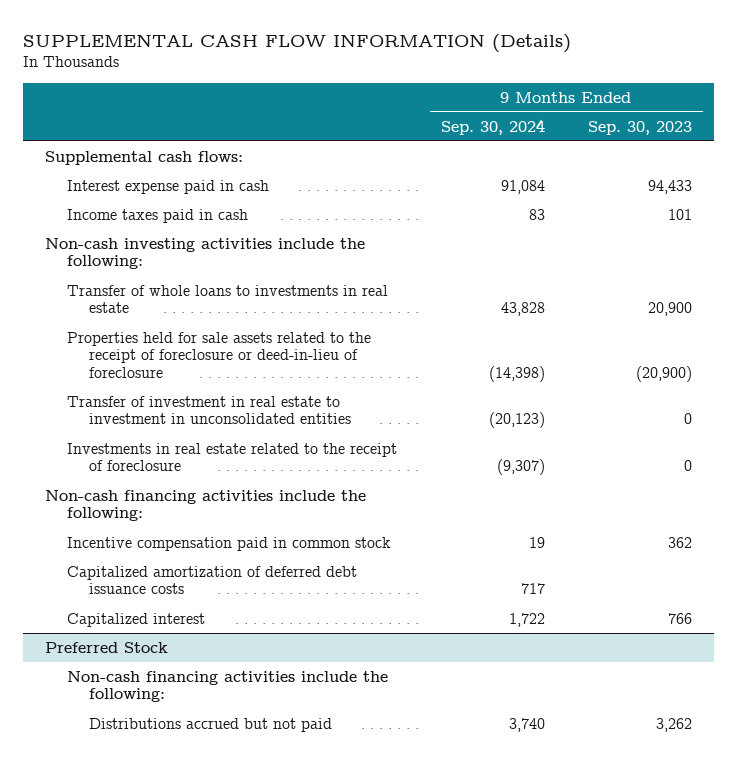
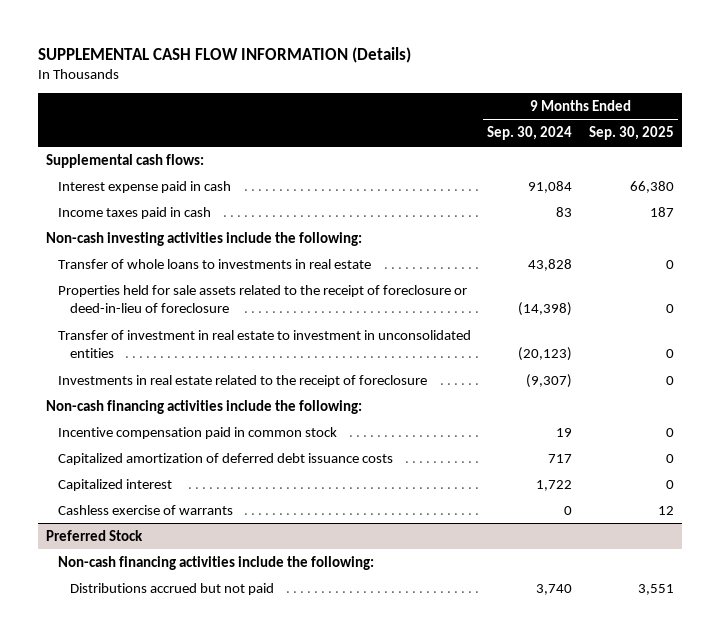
- | 9 Months Ended Sep. 30, 2024 | 9 Months Ended Sep. 30, 2023
+ | 9 Months Ended Sep. 30, 2024 | 9 Months Ended Sep. 30, 2025
+ Cashless exercise of warrants | 0 | 12

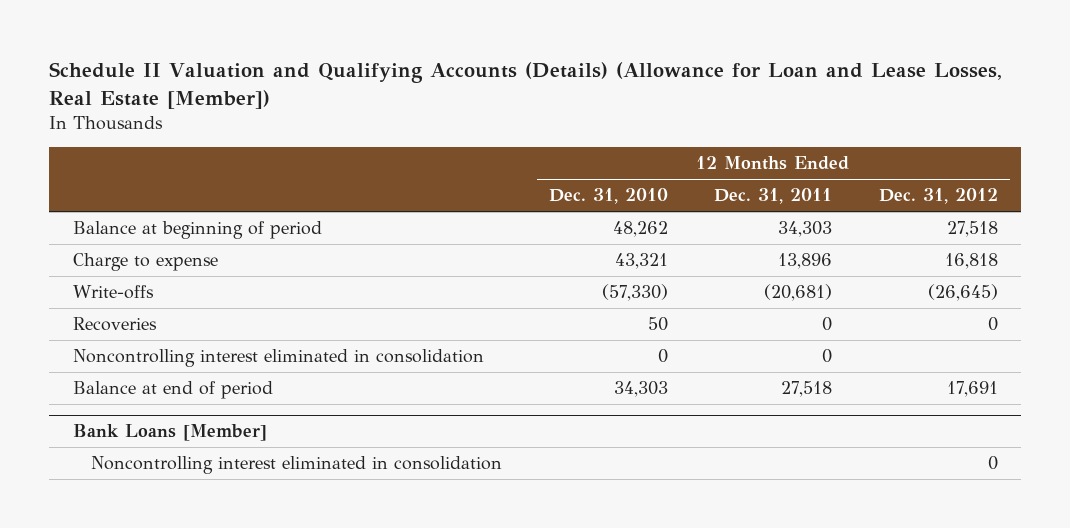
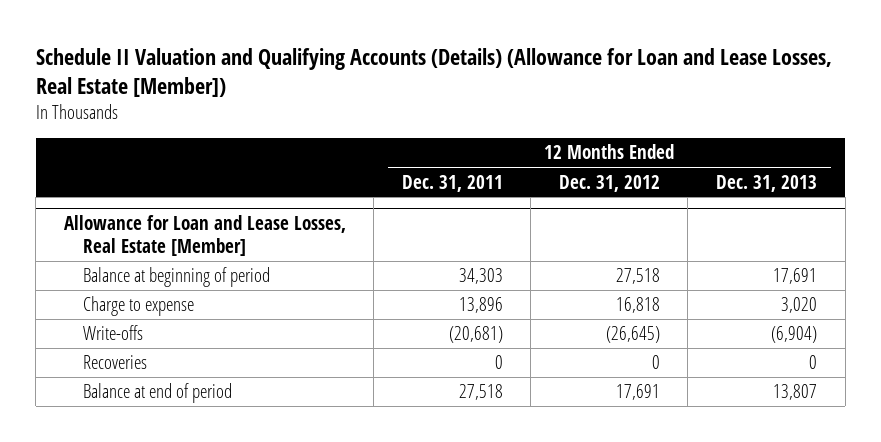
- | 12 Months Ended Dec. 31, 2010 | 12 Months Ended Dec. 31, 2011 | 12 Months Ended Dec. 31, 2012
+ | 12 Months Ended Dec. 31, 2011 | 12 Months Ended Dec. 31, 2012 | 12 Months Ended Dec. 31, 2013
+ Allowance for Loan and Lease Losses, Real Estate [Member]
- Noncontrolling interest eliminated in consolidation | 0 | 0 |
- Bank Loans [Member]
- Noncontrolling interest eliminated in consolidation | | | 0

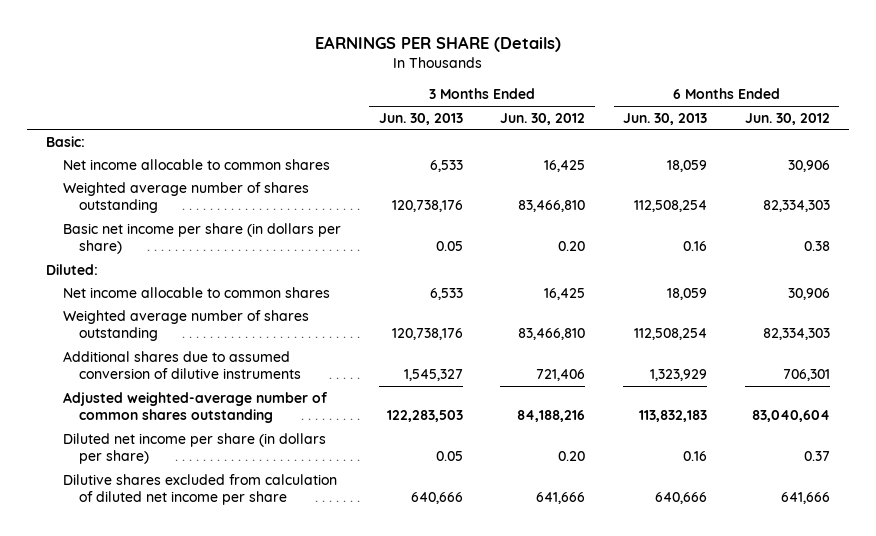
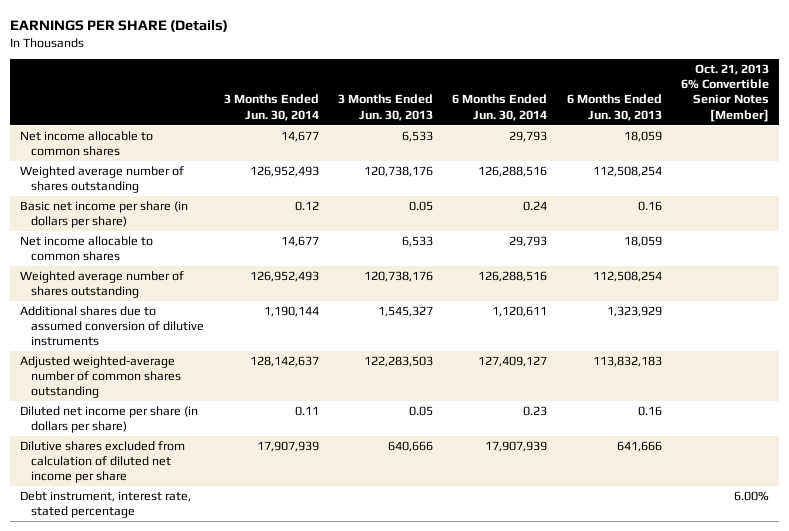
- | 3 Months Ended Jun. 30, 2013 | 3 Months Ended Jun. 30, 2012 | 6 Months Ended Jun. 30, 2013 | 6 Months Ended Jun. 30, 2012
+ | 3 Months Ended Jun. 30, 2014 | 3 Months Ended Jun. 30, 2013 | 6 Months Ended Jun. 30, 2014 | 6 Months Ended Jun. 30, 2013 | Oct. 21, 2013 6% Convertible Senior Notes [Member]
- Basic:
- Diluted:
- Dilutive shares excluded from calculation of diluted net income per share | 640,666 | 641,666 | 640,666 | 641,666
+ Dilutive shares excluded from calculation of diluted net income per share | 17,907,939 | 640,666 | 17,907,939 | 641,666 |
+ Debt instrument, interest rate, stated percentage | | | | | 6.00%

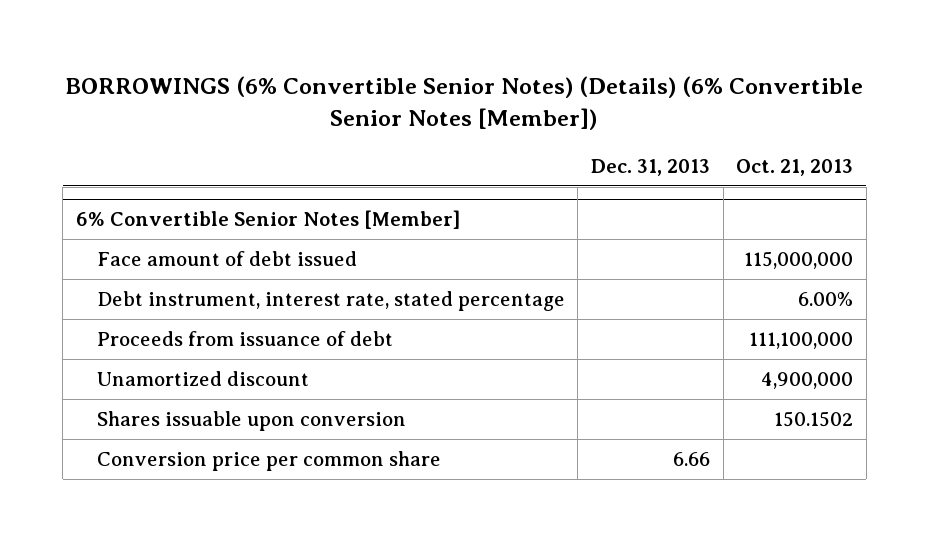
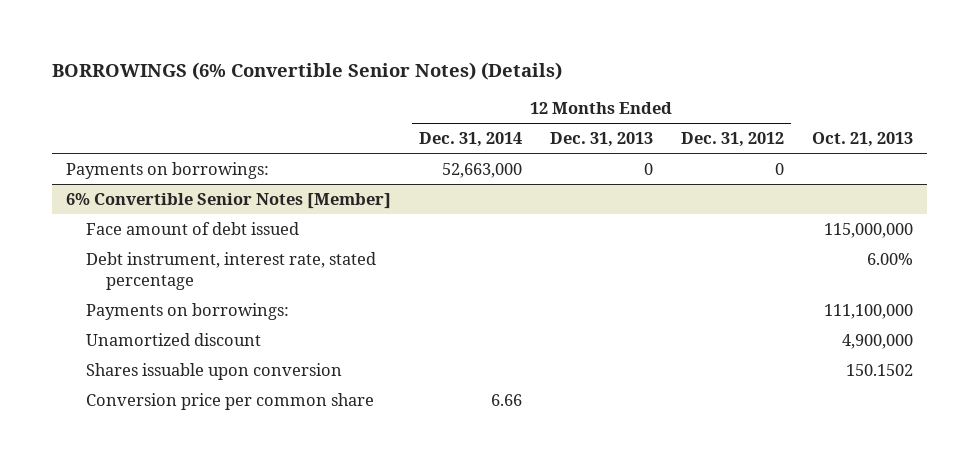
- BORROWINGS (6% Convertible Senior Notes) (Details) (6% Convertible Senior Notes [Member])
+ BORROWINGS (6% Convertible Senior Notes) (Details)
- | Dec. 31, 2013 | Oct. 21, 2013
+ | 12 Months Ended Dec. 31, 2014 | 12 Months Ended Dec. 31, 2013 | 12 Months Ended Dec. 31, 2012 | Oct. 21, 2013
+ Payments on borrowings: | 52,663,000 | 0 | 0 |
@ 6% Convertible Senior Notes [Member]
- Proceeds from issuance of debt | | 111,100,000
+ Payments on borrowings: | | | | 111,100,000

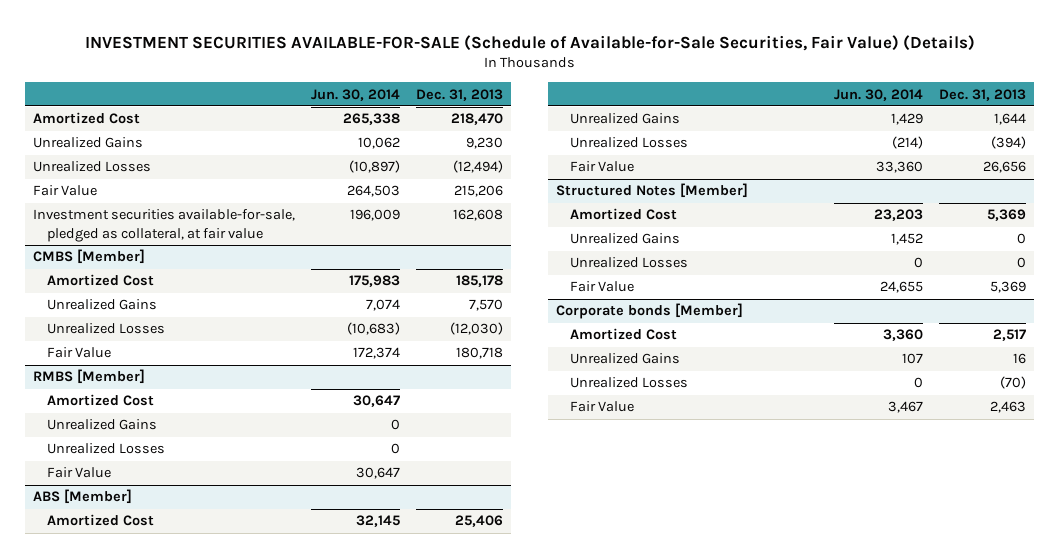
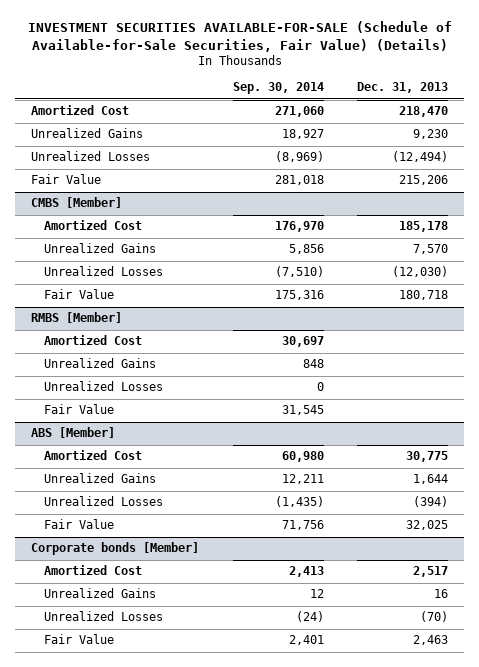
- | Jun. 30, 2014 | Dec. 31, 2013
+ | Sep. 30, 2014 | Dec. 31, 2013
- Investment securities available-for-sale, pledged as collateral, at fair value | 196,009 | 162,608
@ ABS [Member]
- Amortized Cost | 32,145 | 25,406
+ Amortized Cost | 60,980 | 30,775
- Fair Value | 33,360 | 26,656
- Structured Notes [Member]
- Amortized Cost | 23,203 | 5,369
- Unrealized Gains | 1,452 | 0
- Unrealized Losses | 0 | 0
- Fair Value | 24,655 | 5,369
@ ABS [Member]
+ Fair Value | 71,756 | 32,025

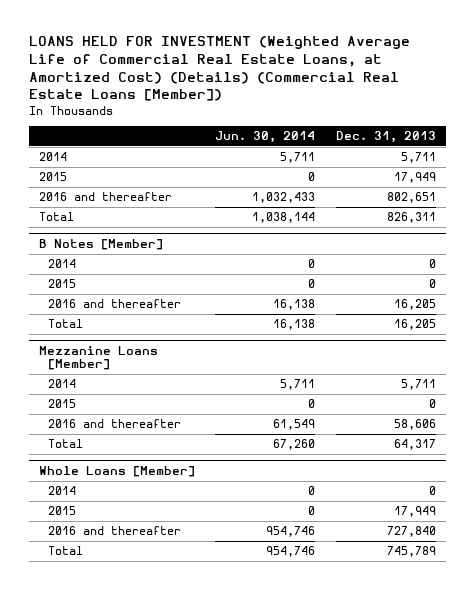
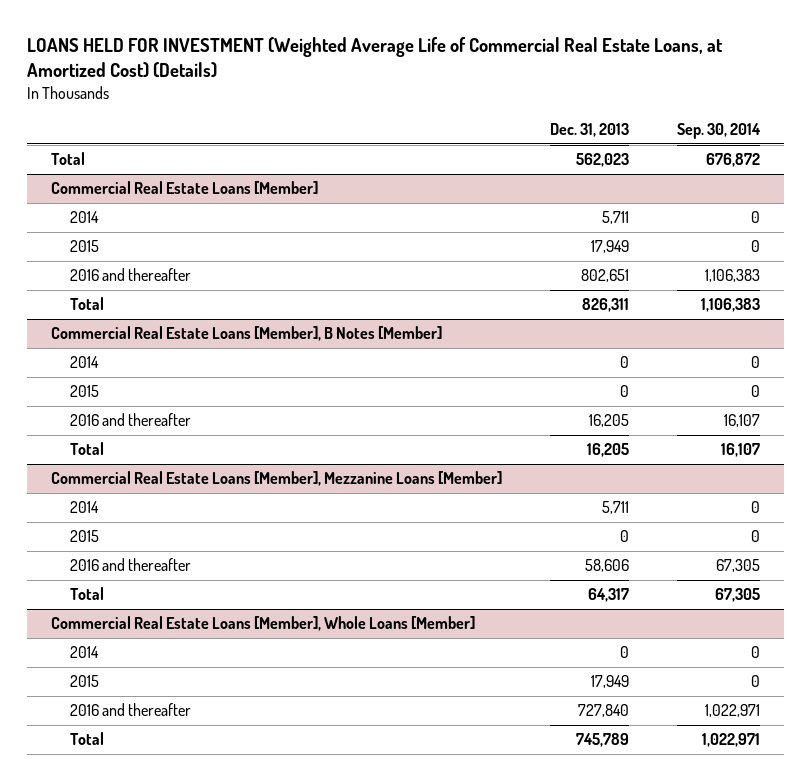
- LOANS HELD FOR INVESTMENT (Weighted Average Life of Commercial Real Estate Loans, at Amortized Cost) (Details) (Commercial Real Estate Loans [Member])
+ LOANS HELD FOR INVESTMENT (Weighted Average Life of Commercial Real Estate Loans, at Amortized Cost) (Details)
- | Jun. 30, 2014 | Dec. 31, 2013
+ | Dec. 31, 2013 | Sep. 30, 2014
+ Total | 562,023 | 676,872
+ Commercial Real Estate Loans [Member]
- B Notes [Member]
+ Commercial Real Estate Loans [Member], B Notes [Member]
- Mezzanine Loans [Member]
+ Commercial Real Estate Loans [Member], Mezzanine Loans [Member]
- Whole Loans [Member]
+ Commercial Real Estate Loans [Member], Whole Loans [Member]

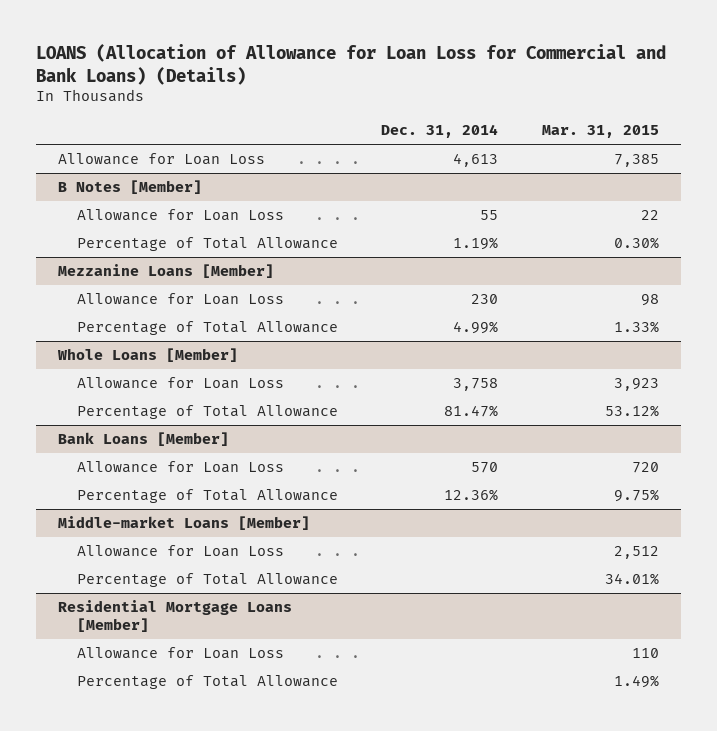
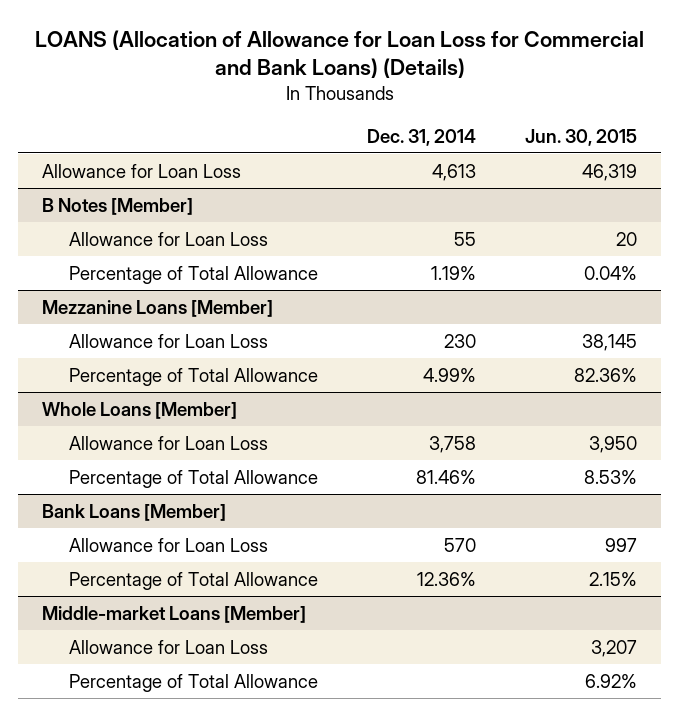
- | Dec. 31, 2014 | Mar. 31, 2015
+ | Dec. 31, 2014 | Jun. 30, 2015
@ Whole Loans [Member]
- Percentage of Total Allowance | 81.47% | 53.12%
+ Percentage of Total Allowance | 81.46% | 8.53%
- Residential Mortgage Loans [Member]
- Allowance for Loan Loss | | 110
- Percentage of Total Allowance | | 1.49%

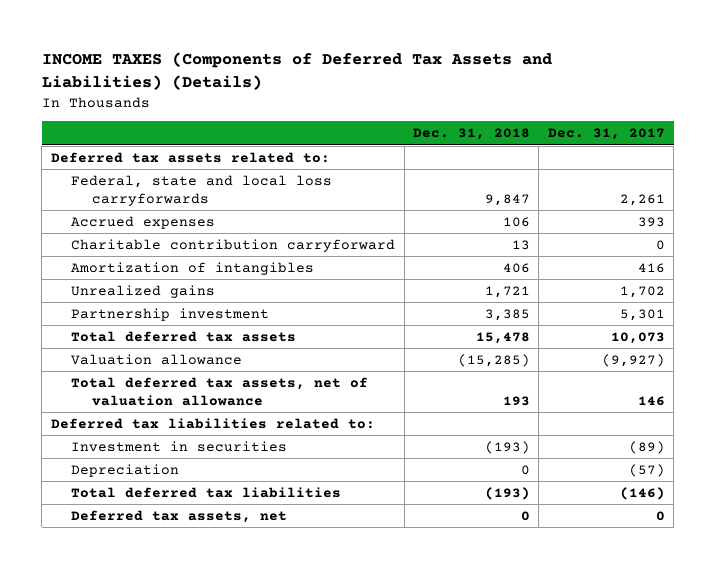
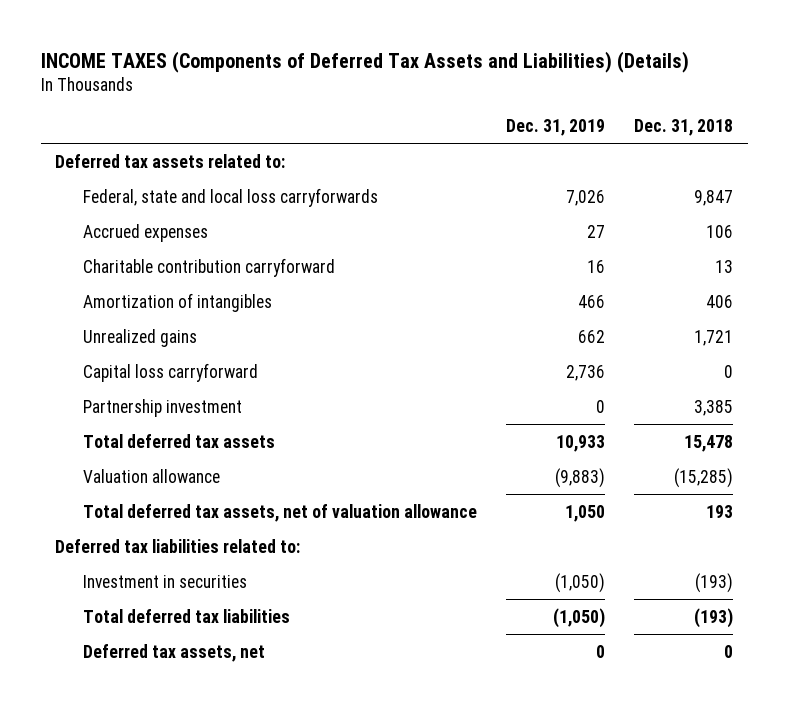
- | Dec. 31, 2018 | Dec. 31, 2017
+ | Dec. 31, 2019 | Dec. 31, 2018
+ Capital loss carryforward | 2,736 | 0
- Depreciation | 0 | (57)

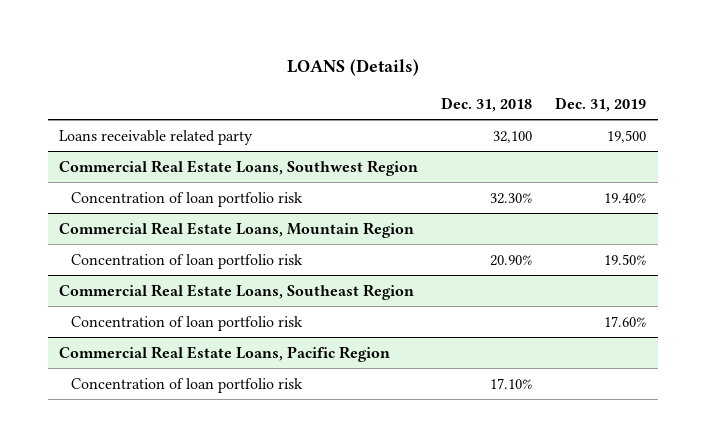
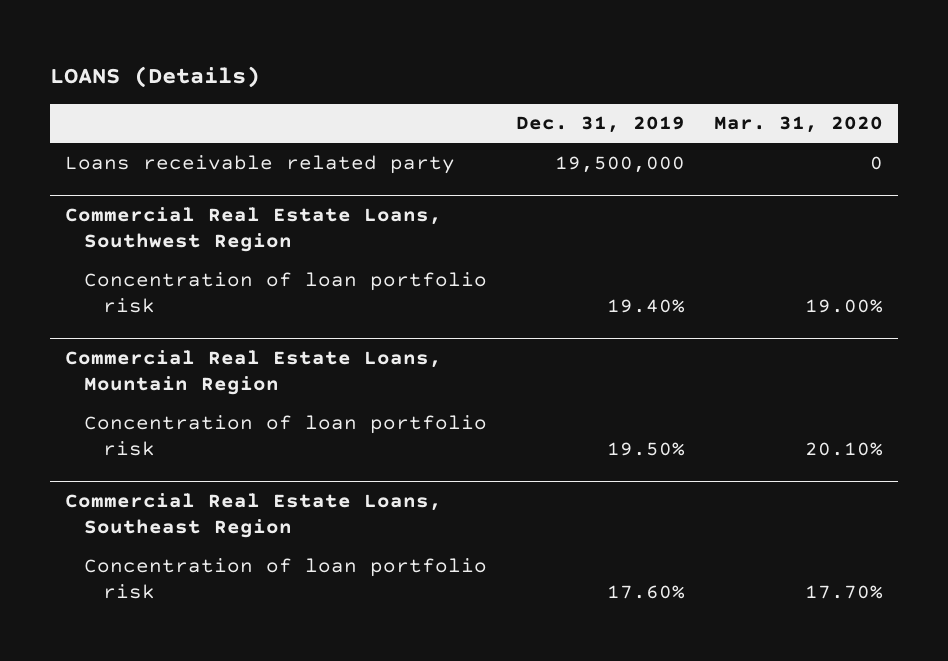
- | Dec. 31, 2018 | Dec. 31, 2019
+ | Dec. 31, 2019 | Mar. 31, 2020
- Loans receivable related party | 32,100 | 19,500
+ Loans receivable related party | 19,500,000 | 0
- Commercial Real Estate Loans, Pacific Region
- Concentration of loan portfolio risk | 17.10% |

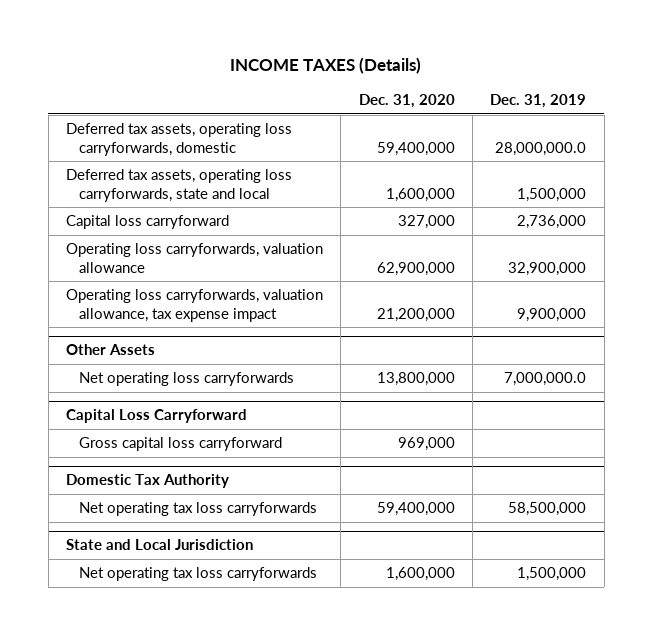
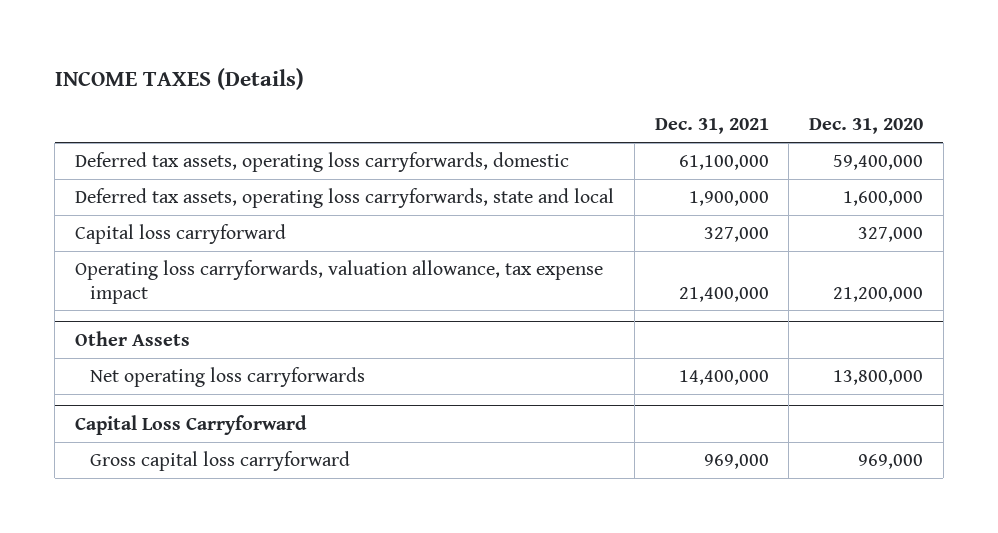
- | Dec. 31, 2020 | Dec. 31, 2019
+ | Dec. 31, 2021 | Dec. 31, 2020
- Operating loss carryforwards, valuation allowance | 62,900,000 | 32,900,000
- Domestic Tax Authority
- Net operating tax loss carryforwards | 59,400,000 | 58,500,000
- State and Local Jurisdiction
- Net operating tax loss carryforwards | 1,600,000 | 1,500,000

